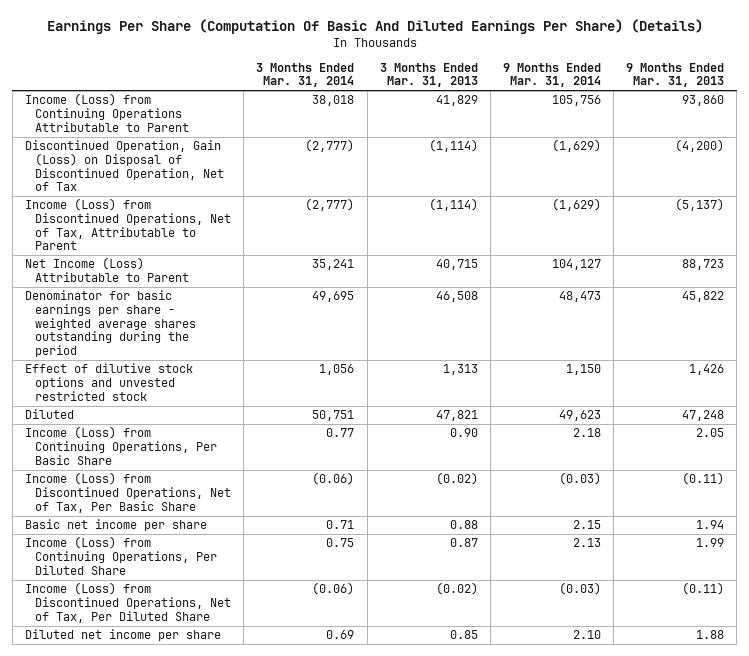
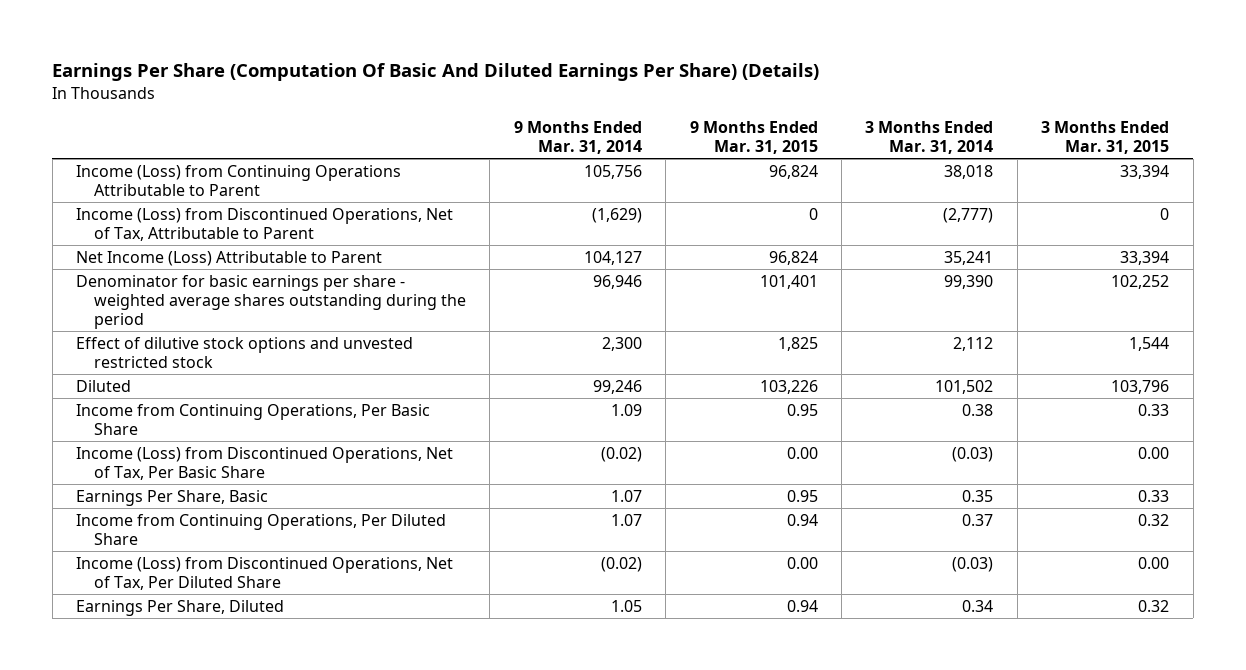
- | 3 Months Ended Mar. 31, 2014 | 3 Months Ended Mar. 31, 2013 | 9 Months Ended Mar. 31, 2014 | 9 Months Ended Mar. 31, 2013
+ | 9 Months Ended Mar. 31, 2014 | 9 Months Ended Mar. 31, 2015 | 3 Months Ended Mar. 31, 2014 | 3 Months Ended Mar. 31, 2015
- Discontinued Operation, Gain (Loss) on Disposal of Discontinued Operation, Net of Tax | (2,777) | (1,114) | (1,629) | (4,200)
- Denominator for basic earnings per share - weighted average shares outstanding during the period | 49,695 | 46,508 | 48,473 | 45,822
- Effect of dilutive stock options and unvested restricted stock | 1,056 | 1,313 | 1,150 | 1,426
- Diluted | 50,751 | 47,821 | 49,623 | 47,248
- Income (Loss) from Continuing Operations, Per Basic Share | 0.77 | 0.90 | 2.18 | 2.05
- Income (Loss) from Discontinued Operations, Net of Tax, Per Basic Share | (0.06) | (0.02) | (0.03) | (0.11)
- Basic net income per share | 0.71 | 0.88 | 2.15 | 1.94
- Income (Loss) from Continuing Operations, Per Diluted Share | 0.75 | 0.87 | 2.13 | 1.99
- Income (Loss) from Discontinued Operations, Net of Tax, Per Diluted Share | (0.06) | (0.02) | (0.03) | (0.11)
- Diluted net income per share | 0.69 | 0.85 | 2.10 | 1.88
+ Denominator for basic earnings per share - weighted average shares outstanding during the period | 96,946 | 101,401 | 99,390 | 102,252
+ Effect of dilutive stock options and unvested restricted stock | 2,300 | 1,825 | 2,112 | 1,544
+ Diluted | 99,246 | 103,226 | 101,502 | 103,796
+ Income from Continuing Operations, Per Basic Share | 1.09 | 0.95 | 0.38 | 0.33
+ Income (Loss) from Discontinued Operations, Net of Tax, Per Basic Share | (0.02) | 0.00 | (0.03) | 0.00
+ Earnings Per Share, Basic | 1.07 | 0.95 | 0.35 | 0.33
+ Income from Continuing Operations, Per Diluted Share | 1.07 | 0.94 | 0.37 | 0.32
+ Income (Loss) from Discontinued Operations, Net of Tax, Per Diluted Share | (0.02) | 0.00 | (0.03) | 0.00
+ Earnings Per Share, Diluted | 1.05 | 0.94 | 0.34 | 0.32

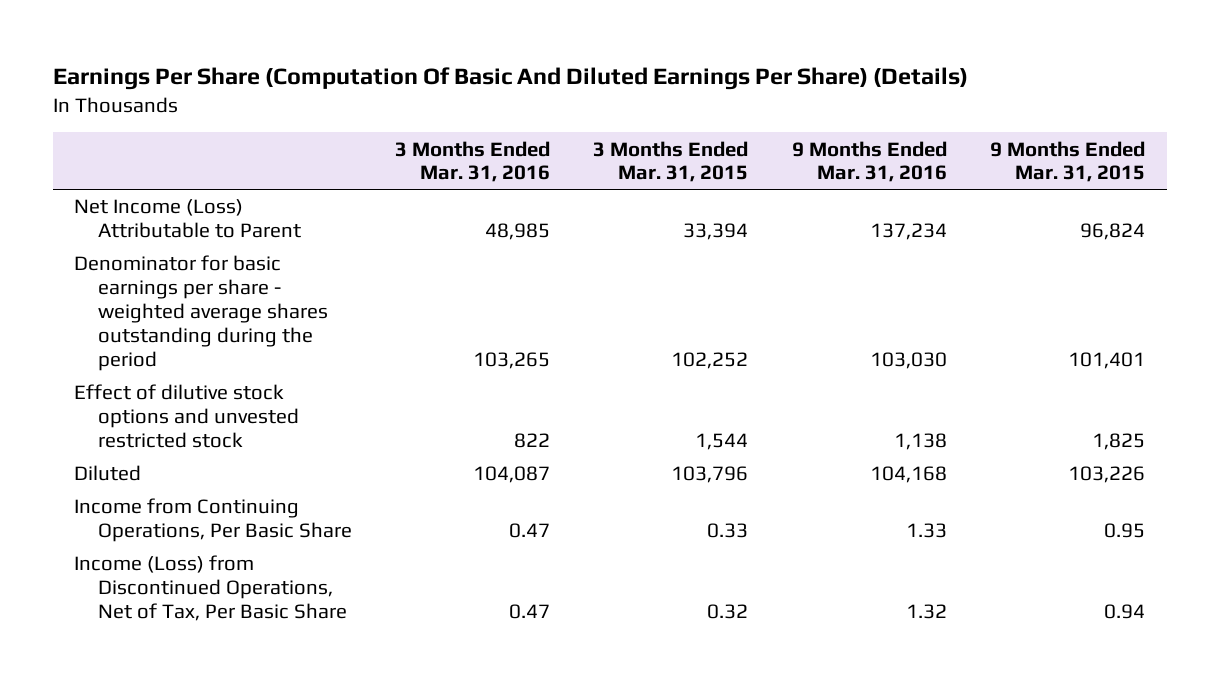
- | 9 Months Ended Mar. 31, 2014 | 9 Months Ended Mar. 31, 2015 | 3 Months Ended Mar. 31, 2014 | 3 Months Ended Mar. 31, 2015
+ | 3 Months Ended Mar. 31, 2016 | 3 Months Ended Mar. 31, 2015 | 9 Months Ended Mar. 31, 2016 | 9 Months Ended Mar. 31, 2015
- Income (Loss) from Continuing Operations Attributable to Parent | 105,756 | 96,824 | 38,018 | 33,394
- Income (Loss) from Discontinued Operations, Net of Tax, Attributable to Parent | (1,629) | 0 | (2,777) | 0
- Income (Loss) from Discontinued Operations, Net of Tax, Per Basic Share | (0.02) | 0.00 | (0.03) | 0.00
- Earnings Per Share, Basic | 1.07 | 0.95 | 0.35 | 0.33
- Income from Continuing Operations, Per Diluted Share | 1.07 | 0.94 | 0.37 | 0.32
- Income (Loss) from Discontinued Operations, Net of Tax, Per Diluted Share | (0.02) | 0.00 | (0.03) | 0.00
- Earnings Per Share, Diluted | 1.05 | 0.94 | 0.34 | 0.32
+ Income (Loss) from Discontinued Operations, Net of Tax, Per Basic Share | 0.47 | 0.32 | 1.32 | 0.94

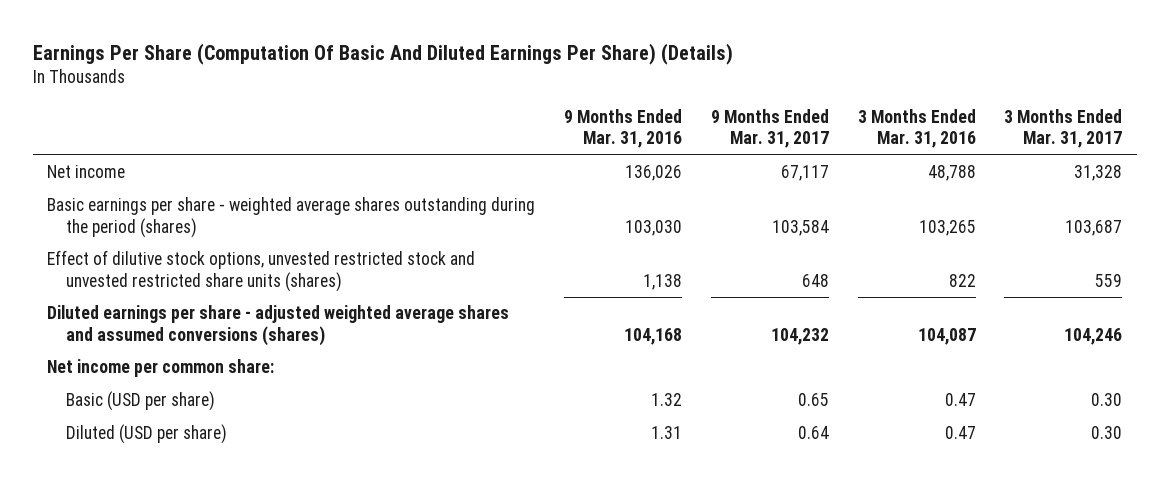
- | 3 Months Ended Mar. 31, 2016 | 3 Months Ended Mar. 31, 2015 | 9 Months Ended Mar. 31, 2016 | 9 Months Ended Mar. 31, 2015
+ | 9 Months Ended Mar. 31, 2016 | 9 Months Ended Mar. 31, 2017 | 3 Months Ended Mar. 31, 2016 | 3 Months Ended Mar. 31, 2017
- Net Income (Loss) Attributable to Parent | 48,985 | 33,394 | 137,234 | 96,824
- Denominator for basic earnings per share - weighted average shares outstanding during the period | 103,265 | 102,252 | 103,030 | 101,401
- Effect of dilutive stock options and unvested restricted stock | 822 | 1,544 | 1,138 | 1,825
- Diluted | 104,087 | 103,796 | 104,168 | 103,226
- Income from Continuing Operations, Per Basic Share | 0.47 | 0.33 | 1.33 | 0.95
- Income (Loss) from Discontinued Operations, Net of Tax, Per Basic Share | 0.47 | 0.32 | 1.32 | 0.94
+ Net income | 136,026 | 67,117 | 48,788 | 31,328
+ Basic earnings per share - weighted average shares outstanding during the period (shares) | 103,030 | 103,584 | 103,265 | 103,687
+ Effect of dilutive stock options, unvested restricted stock and unvested restricted share units (shares) | 1,138 | 648 | 822 | 559
+ Diluted earnings per share - adjusted weighted average shares and assumed conversions (shares) | 104,168 | 104,232 | 104,087 | 104,246
+ Net income per common share:
+ Basic (USD per share) | 1.32 | 0.65 | 0.47 | 0.30
+ Diluted (USD per share) | 1.31 | 0.64 | 0.47 | 0.30

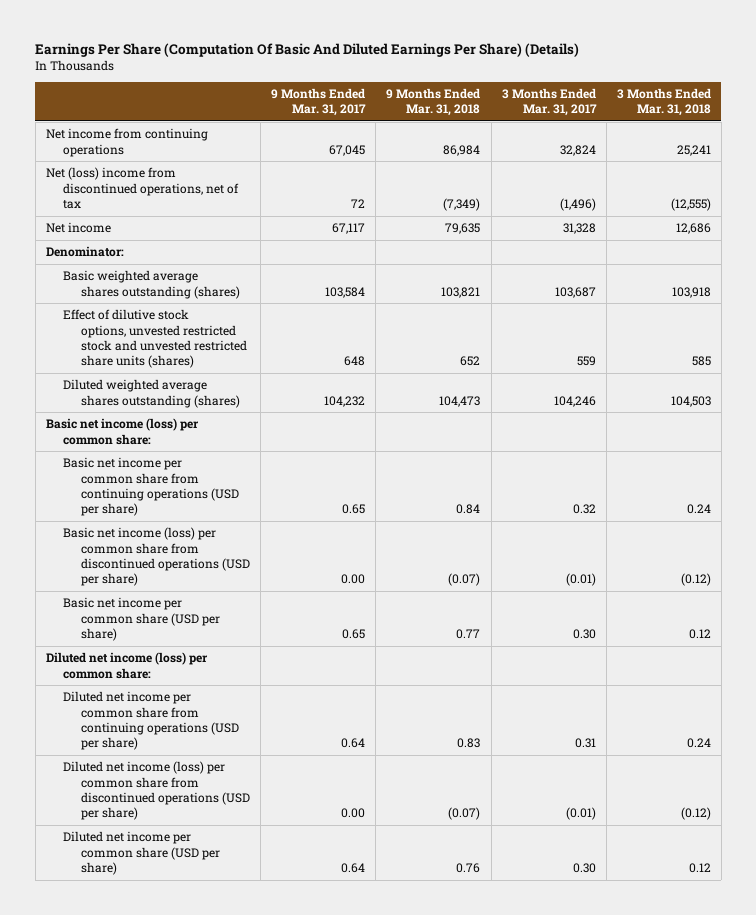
- | 9 Months Ended Mar. 31, 2016 | 9 Months Ended Mar. 31, 2017 | 3 Months Ended Mar. 31, 2016 | 3 Months Ended Mar. 31, 2017
+ | 9 Months Ended Mar. 31, 2017 | 9 Months Ended Mar. 31, 2018 | 3 Months Ended Mar. 31, 2017 | 3 Months Ended Mar. 31, 2018
+ Net income from continuing operations | 67,045 | 86,984 | 32,824 | 25,241
+ Net (loss) income from discontinued operations, net of tax | 72 | (7,349) | (1,496) | (12,555)
- Basic earnings per share - weighted average shares outstanding during the period (shares) | 103,030 | 103,584 | 103,265 | 103,687
+ Denominator:
+ Basic weighted average shares outstanding (shares) | 103,584 | 103,821 | 103,687 | 103,918
- Diluted earnings per share - adjusted weighted average shares and assumed conversions (shares) | 104,168 | 104,232 | 104,087 | 104,246
- Net income per common share:
- Basic (USD per share) | 1.32 | 0.65 | 0.47 | 0.30
- Diluted (USD per share) | 1.31 | 0.64 | 0.47 | 0.30
+ Diluted weighted average shares outstanding (shares) | 104,232 | 104,473 | 104,246 | 104,503
+ Basic net income (loss) per common share:
+ Basic net income per common share from continuing operations (USD per share) | 0.65 | 0.84 | 0.32 | 0.24
+ Basic net income (loss) per common share from discontinued operations (USD per share) | 0.00 | (0.07) | (0.01) | (0.12)
+ Basic net income per common share (USD per share) | 0.65 | 0.77 | 0.30 | 0.12
+ Diluted net income (loss) per common share:
+ Diluted net income per common share from continuing operations (USD per share) | 0.64 | 0.83 | 0.31 | 0.24
+ Diluted net income (loss) per common share from discontinued operations (USD per share) | 0.00 | (0.07) | (0.01) | (0.12)
+ Diluted net income per common share (USD per share) | 0.64 | 0.76 | 0.30 | 0.12

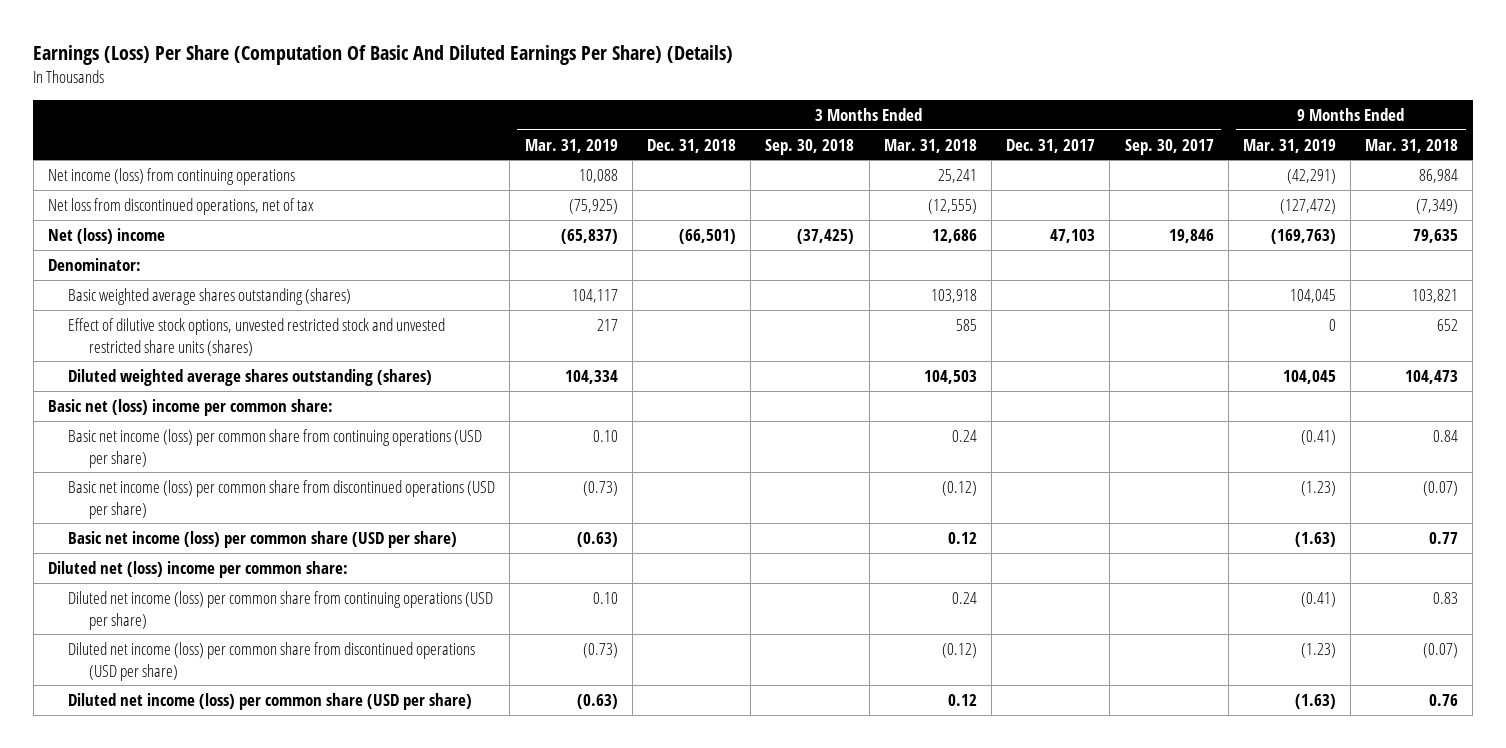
- Earnings Per Share (Computation Of Basic And Diluted Earnings Per Share) (Details)
+ Earnings (Loss) Per Share (Computation Of Basic And Diluted Earnings Per Share) (Details)
- | 9 Months Ended Mar. 31, 2017 | 9 Months Ended Mar. 31, 2018 | 3 Months Ended Mar. 31, 2017 | 3 Months Ended Mar. 31, 2018
+ | 3 Months Ended Mar. 31, 2019 | 3 Months Ended Dec. 31, 2018 | 3 Months Ended Sep. 30, 2018 | 3 Months Ended Mar. 31, 2018 | 3 Months Ended Dec. 31, 2017 | 3 Months Ended Sep. 30, 2017 | 9 Months Ended Mar. 31, 2019 | 9 Months Ended Mar. 31, 2018
- Net income from continuing operations | 67,045 | 86,984 | 32,824 | 25,241
- Net (loss) income from discontinued operations, net of tax | 72 | (7,349) | (1,496) | (12,555)
- Net income | 67,117 | 79,635 | 31,328 | 12,686
+ Net income (loss) from continuing operations | 10,088 | | | 25,241 | | | (42,291) | 86,984
+ Net loss from discontinued operations, net of tax | (75,925) | | | (12,555) | | | (127,472) | (7,349)
+ Net (loss) income | (65,837) | (66,501) | (37,425) | 12,686 | 47,103 | 19,846 | (169,763) | 79,635
- Basic net income (loss) per common share:
- Basic net income per common share from continuing operations (USD per share) | 0.65 | 0.84 | 0.32 | 0.24
+ Basic net (loss) income per common share:
+ Basic net income (loss) per common share from continuing operations (USD per share) | 0.10 | | | 0.24 | | | (0.41) | 0.84
- Basic net income per common share (USD per share) | 0.65 | 0.77 | 0.30 | 0.12
- Diluted net income (loss) per common share:
- Diluted net income per common share from continuing operations (USD per share) | 0.64 | 0.83 | 0.31 | 0.24
+ Basic net income (loss) per common share (USD per share) | (0.63) | | | 0.12 | | | (1.63) | 0.77
+ Diluted net (loss) income per common share:
+ Diluted net income (loss) per common share from continuing operations (USD per share) | 0.10 | | | 0.24 | | | (0.41) | 0.83
- Diluted net income per common share (USD per share) | 0.64 | 0.76 | 0.30 | 0.12
+ Diluted net income (loss) per common share (USD per share) | (0.63) | | | 0.12 | | | (1.63) | 0.76

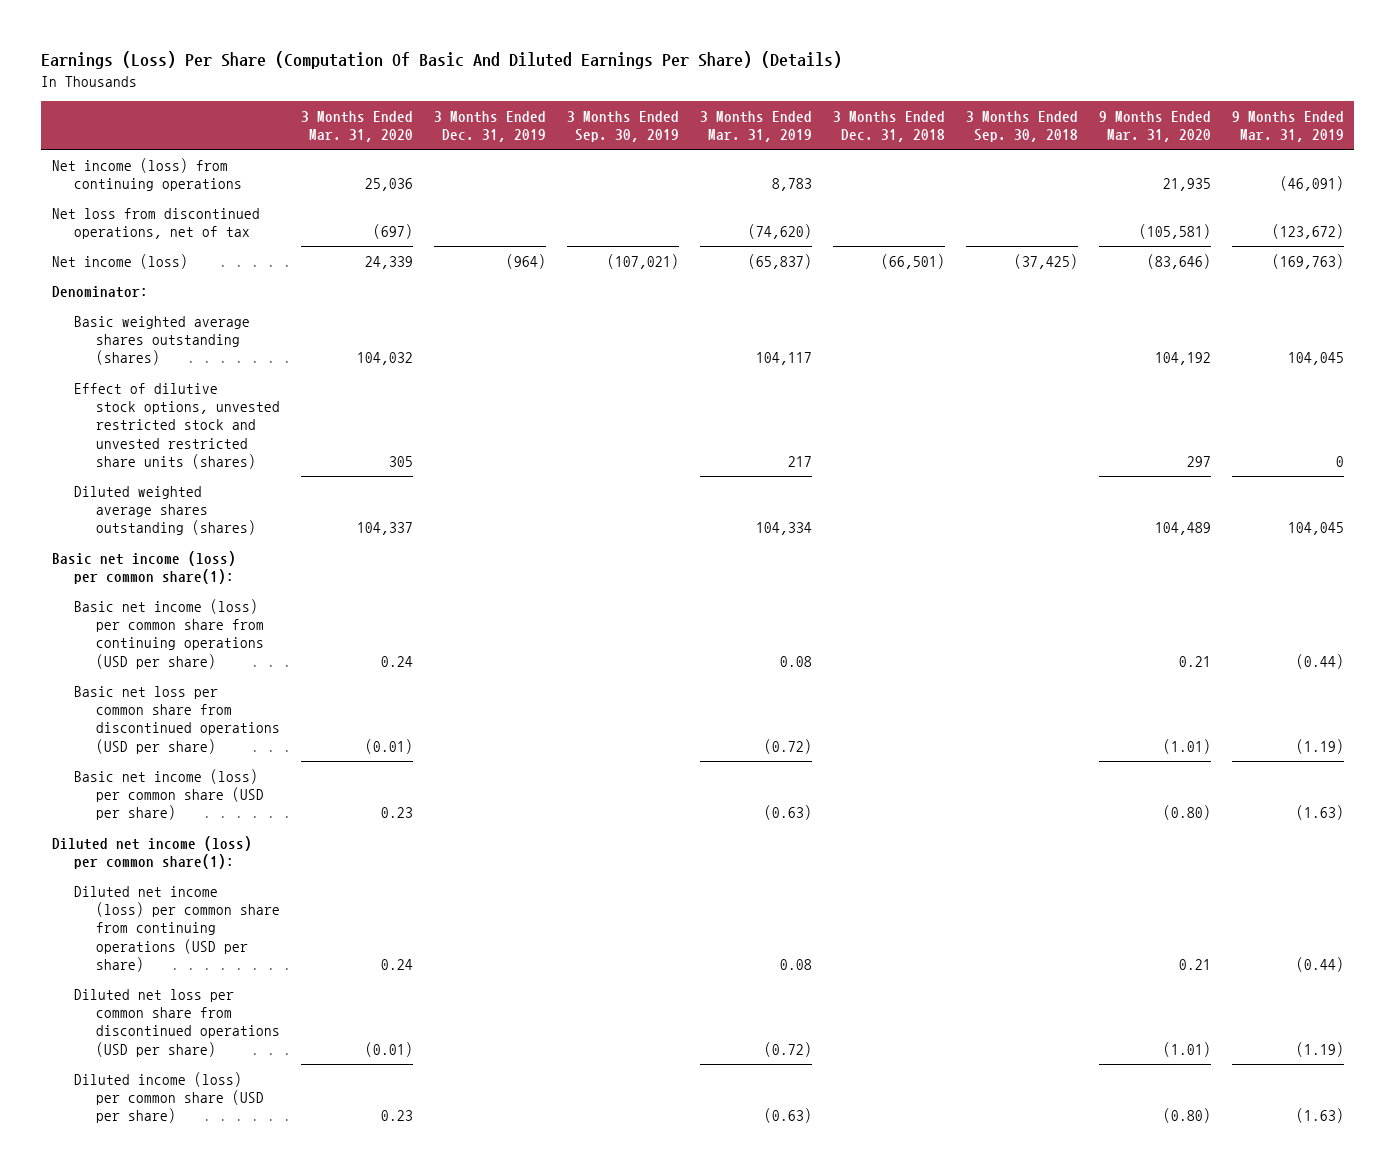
- | 3 Months Ended Mar. 31, 2019 | 3 Months Ended Dec. 31, 2018 | 3 Months Ended Sep. 30, 2018 | 3 Months Ended Mar. 31, 2018 | 3 Months Ended Dec. 31, 2017 | 3 Months Ended Sep. 30, 2017 | 9 Months Ended Mar. 31, 2019 | 9 Months Ended Mar. 31, 2018
+ | 3 Months Ended Mar. 31, 2020 | 3 Months Ended Dec. 31, 2019 | 3 Months Ended Sep. 30, 2019 | 3 Months Ended Mar. 31, 2019 | 3 Months Ended Dec. 31, 2018 | 3 Months Ended Sep. 30, 2018 | 9 Months Ended Mar. 31, 2020 | 9 Months Ended Mar. 31, 2019
- Net income (loss) from continuing operations | 10,088 | | | 25,241 | | | (42,291) | 86,984
- Net loss from discontinued operations, net of tax | (75,925) | | | (12,555) | | | (127,472) | (7,349)
- Net (loss) income | (65,837) | (66,501) | (37,425) | 12,686 | 47,103 | 19,846 | (169,763) | 79,635
+ Net income (loss) from continuing operations | 25,036 | | | 8,783 | | | 21,935 | (46,091)
+ Net loss from discontinued operations, net of tax | (697) | | | (74,620) | | | (105,581) | (123,672)
+ Net income (loss) | 24,339 | (964) | (107,021) | (65,837) | (66,501) | (37,425) | (83,646) | (169,763)
- Basic net (loss) income per common share:
- Basic net income (loss) per common share from continuing operations (USD per share) | 0.10 | | | 0.24 | | | (0.41) | 0.84
- Basic net income (loss) per common share from discontinued operations (USD per share) | (0.73) | | | (0.12) | | | (1.23) | (0.07)
+ Basic net income (loss) per common share(1):
+ Basic net income (loss) per common share from continuing operations (USD per share) | 0.24 | | | 0.08 | | | 0.21 | (0.44)
+ Basic net loss per common share from discontinued operations (USD per share) | (0.01) | | | (0.72) | | | (1.01) | (1.19)
- Diluted net (loss) income per common share:
- Diluted net income (loss) per common share from continuing operations (USD per share) | 0.10 | | | 0.24 | | | (0.41) | 0.83
- Diluted net income (loss) per common share from discontinued operations (USD per share) | (0.73) | | | (0.12) | | | (1.23) | (0.07)
- Diluted net income (loss) per common share (USD per share) | (0.63) | | | 0.12 | | | (1.63) | 0.76
+ Diluted net income (loss) per common share(1):
+ Diluted net income (loss) per common share from continuing operations (USD per share) | 0.24 | | | 0.08 | | | 0.21 | (0.44)
+ Diluted net loss per common share from discontinued operations (USD per share) | (0.01) | | | (0.72) | | | (1.01) | (1.19)
+ Diluted income (loss) per common share (USD per share) | 0.23 | | | (0.63) | | | (0.80) | (1.63)

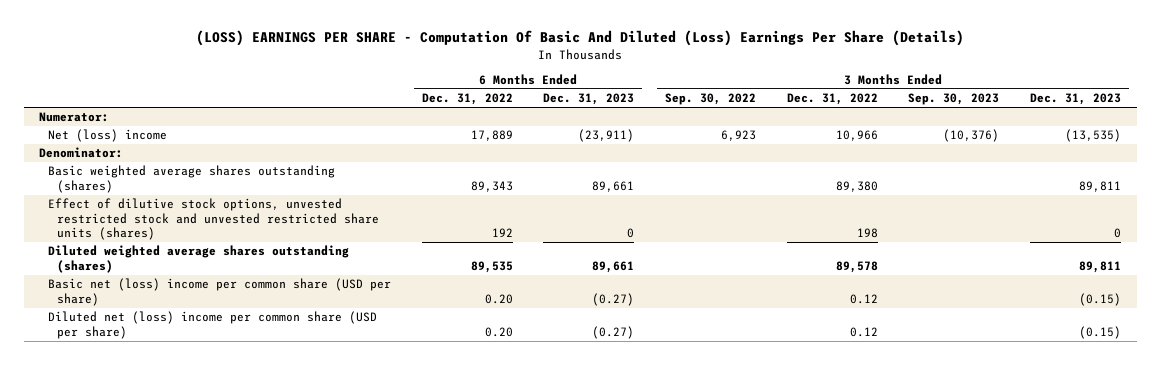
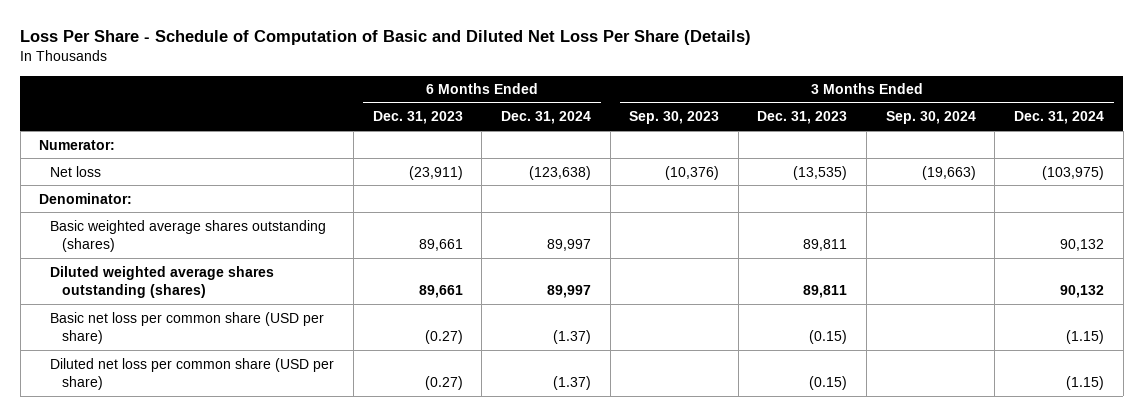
- (LOSS) EARNINGS PER SHARE - Computation Of Basic And Diluted (Loss) Earnings Per Share (Details)
+ Loss Per Share - Schedule of Computation of Basic and Diluted Net Loss Per Share (Details)
- | 6 Months Ended Dec. 31, 2022 | 6 Months Ended Dec. 31, 2023 | 3 Months Ended Sep. 30, 2022 | 3 Months Ended Dec. 31, 2022 | 3 Months Ended Sep. 30, 2023 | 3 Months Ended Dec. 31, 2023
+ | 6 Months Ended Dec. 31, 2023 | 6 Months Ended Dec. 31, 2024 | 3 Months Ended Sep. 30, 2023 | 3 Months Ended Dec. 31, 2023 | 3 Months Ended Sep. 30, 2024 | 3 Months Ended Dec. 31, 2024
- Net (loss) income | 17,889 | (23,911) | 6,923 | 10,966 | (10,376) | (13,535)
+ Net loss | (23,911) | (123,638) | (10,376) | (13,535) | (19,663) | (103,975)
- Effect of dilutive stock options, unvested restricted stock and unvested restricted share units (shares) | 192 | 0 | | 198 | | 0
- Basic net (loss) income per common share (USD per share) | 0.20 | (0.27) | | 0.12 | | (0.15)
- Diluted net (loss) income per common share (USD per share) | 0.20 | (0.27) | | 0.12 | | (0.15)
+ Basic net loss per common share (USD per share) | (0.27) | (1.37) | | (0.15) | | (1.15)
+ Diluted net loss per common share (USD per share) | (0.27) | (1.37) | | (0.15) | | (1.15)

